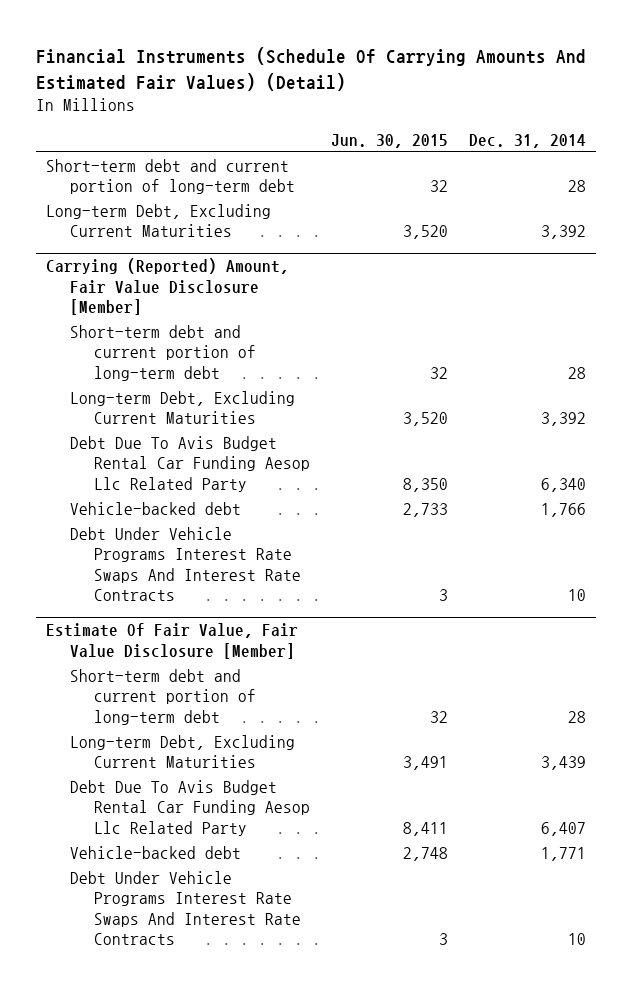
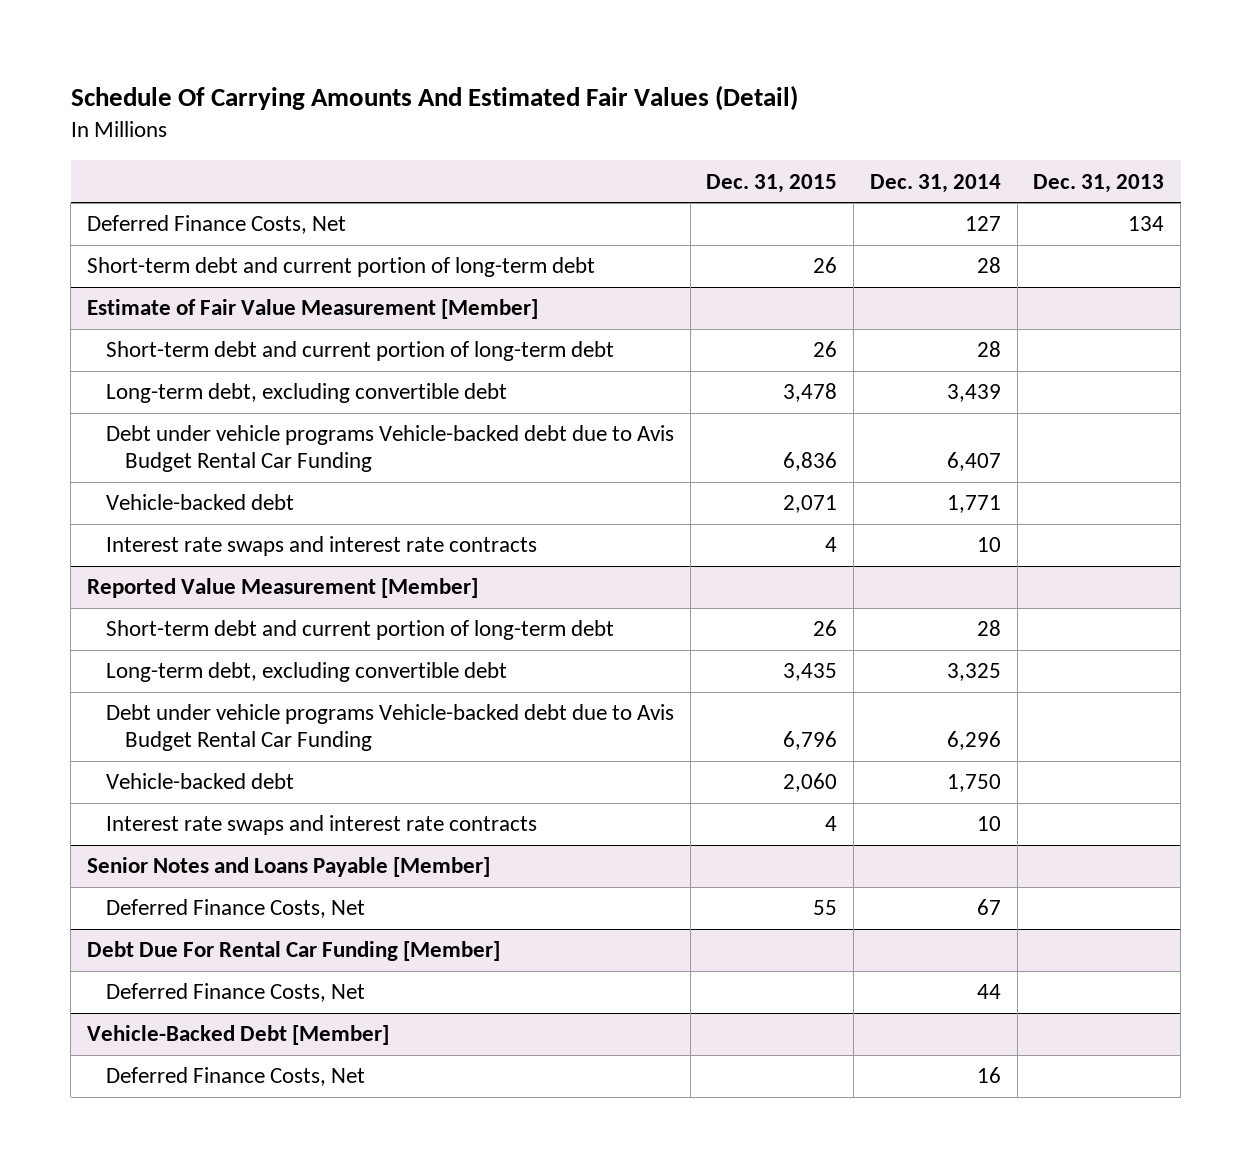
- Financial Instruments (Schedule Of Carrying Amounts And Estimated Fair Values) (Detail)
+ Schedule Of Carrying Amounts And Estimated Fair Values (Detail)
- | Jun. 30, 2015 | Dec. 31, 2014
+ | Dec. 31, 2015 | Dec. 31, 2014 | Dec. 31, 2013
- Short-term debt and current portion of long-term debt | 32 | 28
- Long-term Debt, Excluding Current Maturities | 3,520 | 3,392
- Carrying (Reported) Amount, Fair Value Disclosure [Member]
+ Deferred Finance Costs, Net | | 127 | 134
- Long-term Debt, Excluding Current Maturities | 3,520 | 3,392
- Debt Due To Avis Budget Rental Car Funding Aesop Llc Related Party | 8,350 | 6,340
- Vehicle-backed debt | 2,733 | 1,766
- Debt Under Vehicle Programs Interest Rate Swaps And Interest Rate Contracts | 3 | 10
- Estimate Of Fair Value, Fair Value Disclosure [Member]
+ Estimate of Fair Value Measurement [Member]
- Long-term Debt, Excluding Current Maturities | 3,491 | 3,439
- Debt Due To Avis Budget Rental Car Funding Aesop Llc Related Party | 8,411 | 6,407
+ Long-term debt, excluding convertible debt | 3,478 | 3,439 |
+ Debt under vehicle programs Vehicle-backed debt due to Avis Budget Rental Car Funding | 6,836 | 6,407 |
- Debt Under Vehicle Programs Interest Rate Swaps And Interest Rate Contracts | 3 | 10
+ Interest rate swaps and interest rate contracts | 4 | 10 |
+ Reported Value Measurement [Member]
+ Short-term debt and current portion of long-term debt | 26 | 28 |
+ Long-term debt, excluding convertible debt | 3,435 | 3,325 |
+ Debt under vehicle programs Vehicle-backed debt due to Avis Budget Rental Car Funding | 6,796 | 6,296 |
+ Vehicle-backed debt | 2,060 | 1,750 |
+ Interest rate swaps and interest rate contracts | 4 | 10 |
+ Senior Notes and Loans Payable [Member]
+ Deferred Finance Costs, Net | 55 | 67 |
+ Debt Due For Rental Car Funding [Member]
+ Deferred Finance Costs, Net | | 44 |
+ Vehicle-Backed Debt [Member]
+ Deferred Finance Costs, Net | | 16 |

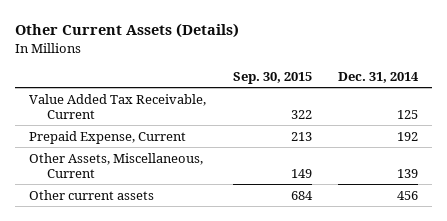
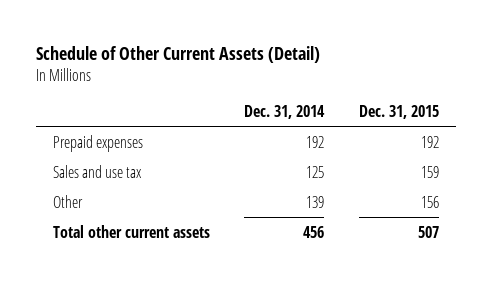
- Other Current Assets (Details)
+ Schedule of Other Current Assets (Detail)
- | Sep. 30, 2015 | Dec. 31, 2014
+ | Dec. 31, 2014 | Dec. 31, 2015
- Value Added Tax Receivable, Current | 322 | 125
- Prepaid Expense, Current | 213 | 192
- Other Assets, Miscellaneous, Current | 149 | 139
- Other current assets | 684 | 456
+ Prepaid expenses | 192 | 192
+ Sales and use tax | 125 | 159
+ Other | 139 | 156
+ Total other current assets | 456 | 507

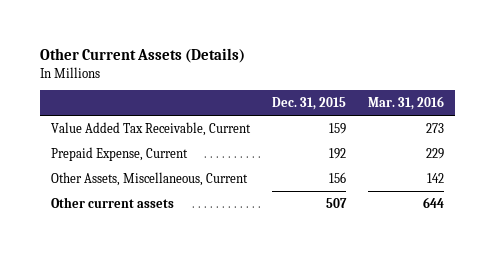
- Schedule of Other Current Assets (Detail)
+ Other Current Assets (Details)
- | Dec. 31, 2014 | Dec. 31, 2015
+ | Dec. 31, 2015 | Mar. 31, 2016
- Prepaid expenses | 192 | 192
- Sales and use tax | 125 | 159
- Other | 139 | 156
- Total other current assets | 456 | 507
+ Value Added Tax Receivable, Current | 159 | 273
+ Prepaid Expense, Current | 192 | 229
+ Other Assets, Miscellaneous, Current | 156 | 142
+ Other current assets | 507 | 644

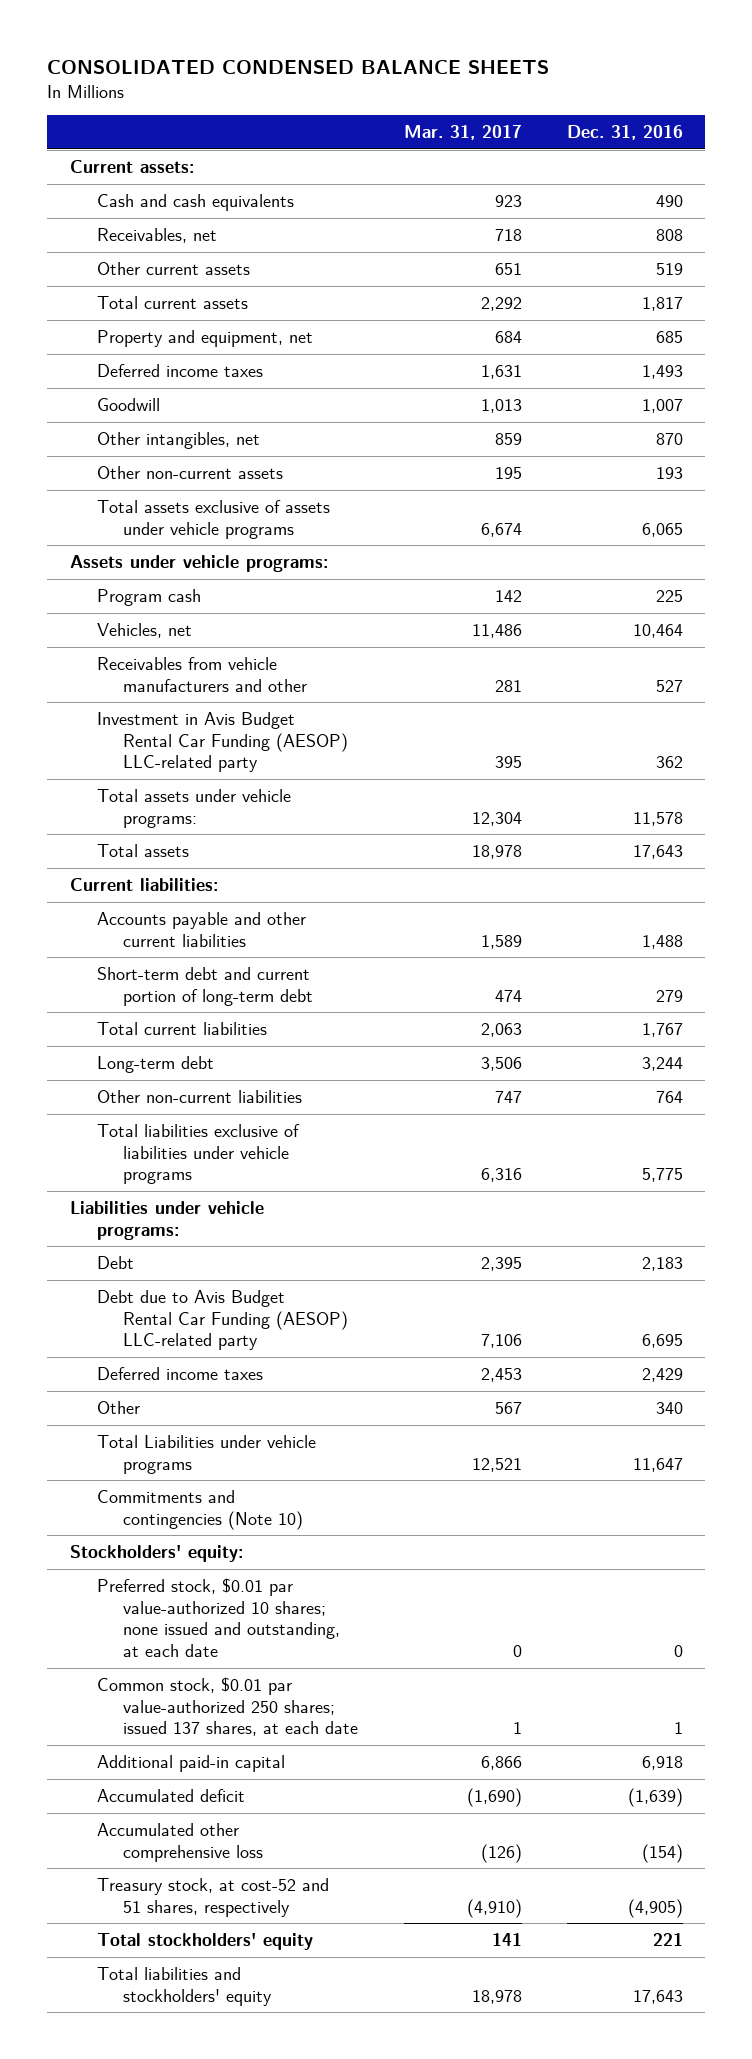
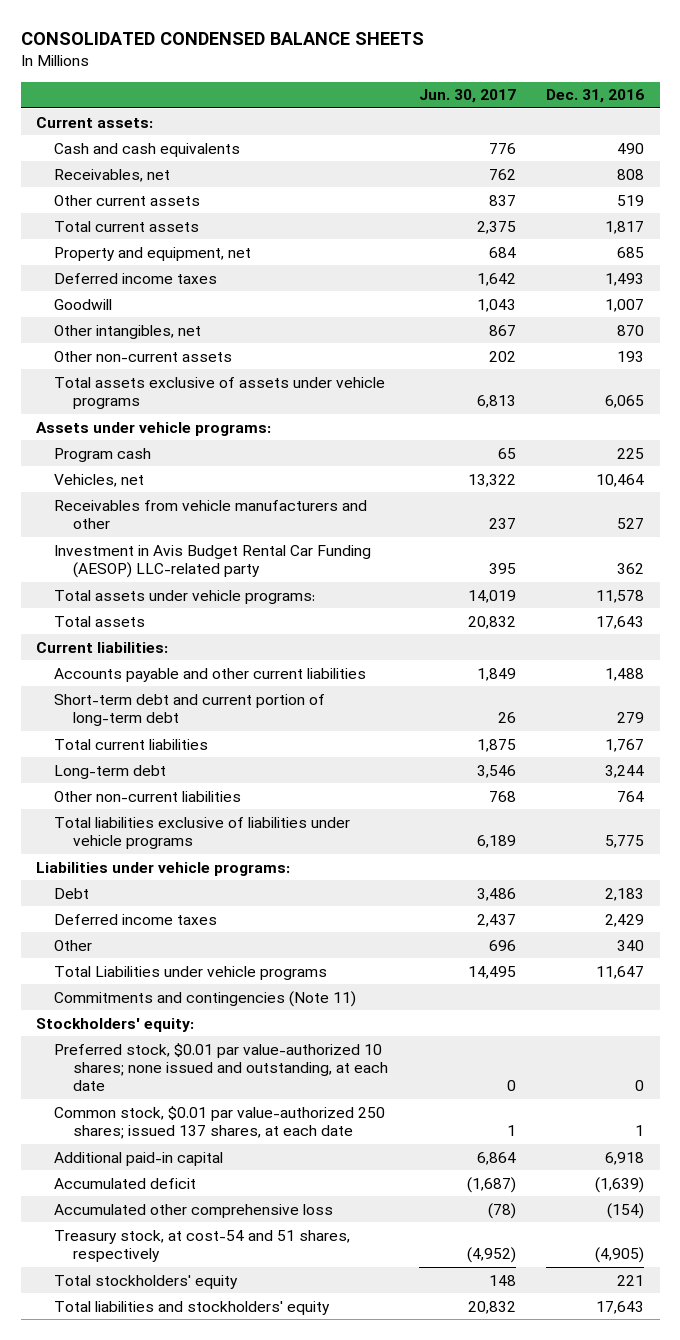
- | Mar. 31, 2017 | Dec. 31, 2016
+ | Jun. 30, 2017 | Dec. 31, 2016
- Debt due to Avis Budget Rental Car Funding (AESOP) LLC-related party | 7,106 | 6,695
- Commitments and contingencies (Note 10)
+ Commitments and contingencies (Note 11)
- Treasury stock, at cost-52 and 51 shares, respectively | (4,910) | (4,905)
+ Treasury stock, at cost-54 and 51 shares, respectively | (4,952) | (4,905)

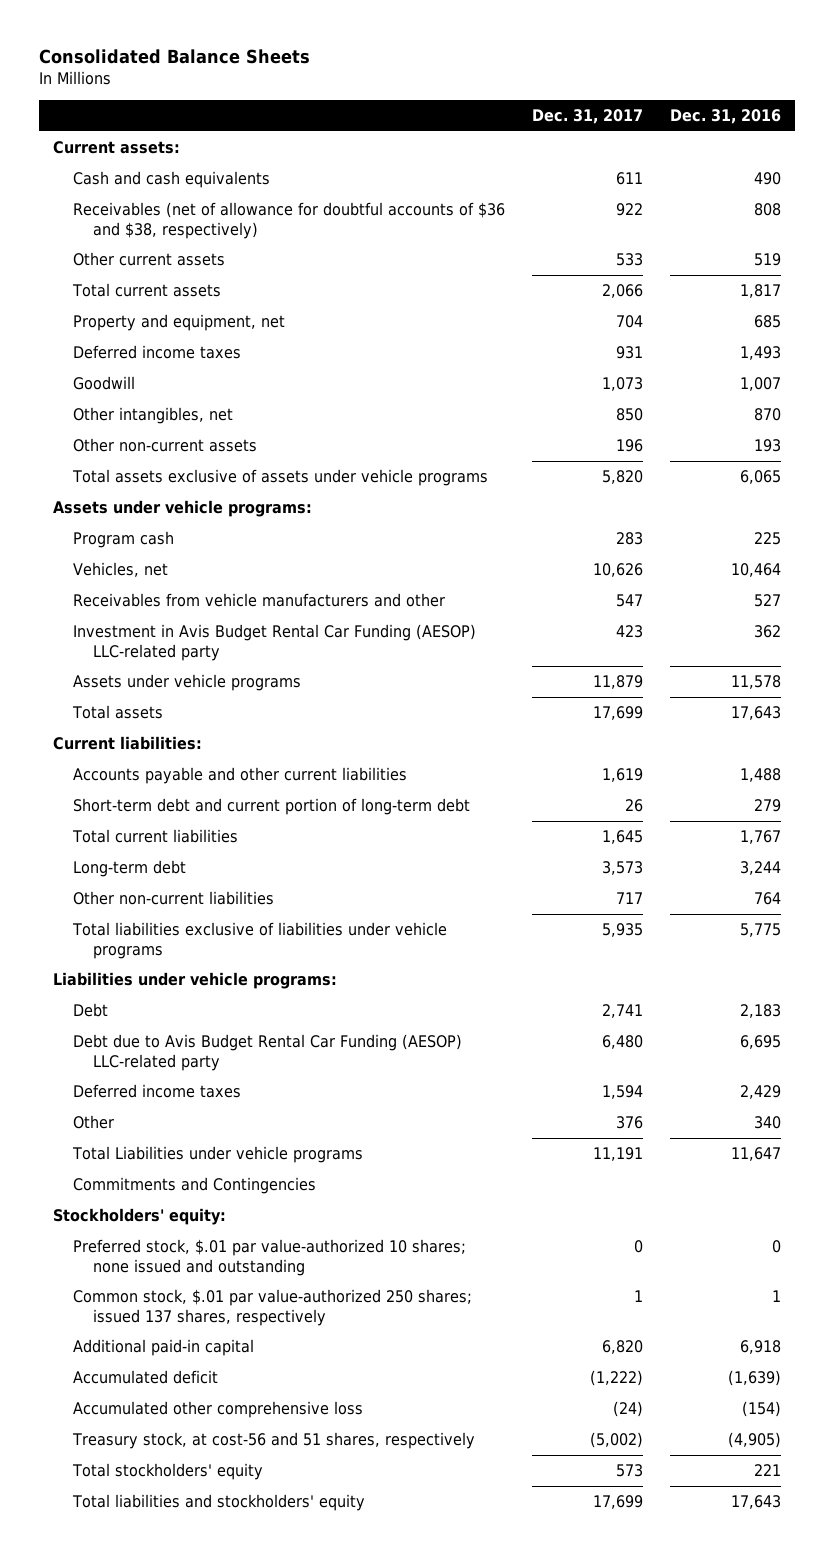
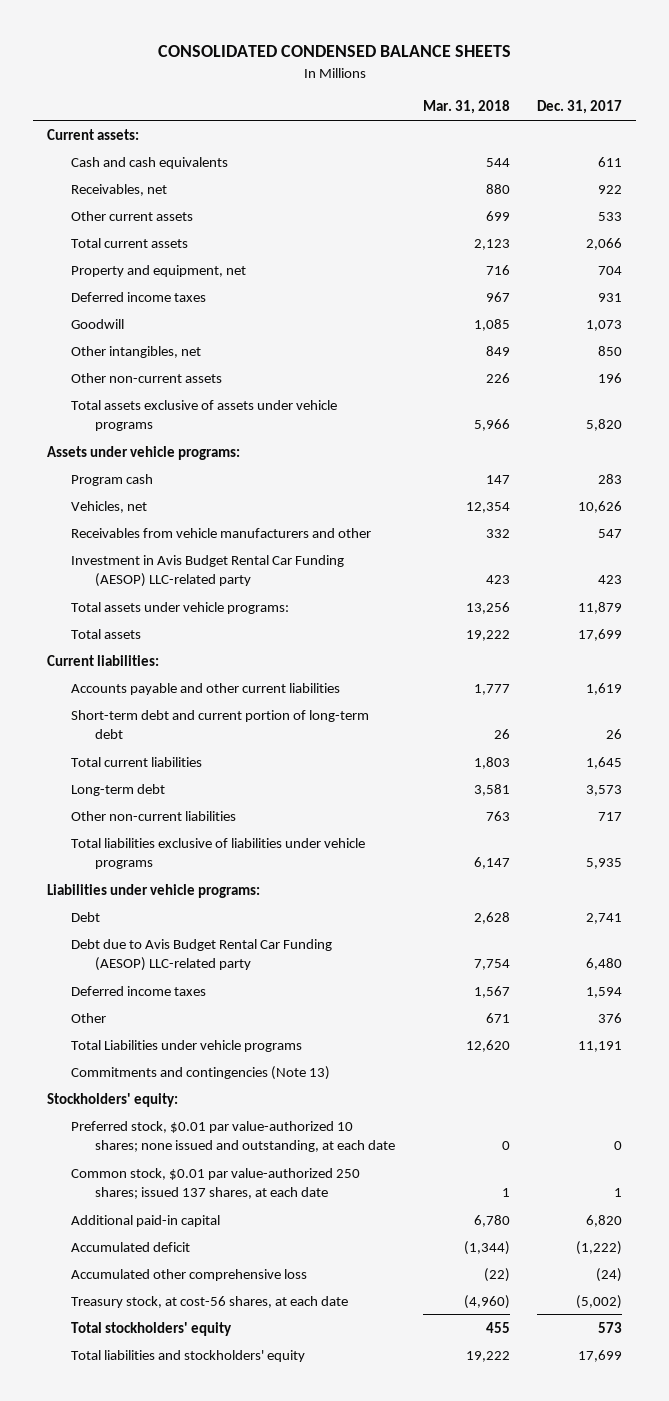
- Consolidated Balance Sheets
+ CONSOLIDATED CONDENSED BALANCE SHEETS
- | Dec. 31, 2017 | Dec. 31, 2016
+ | Mar. 31, 2018 | Dec. 31, 2017
- Receivables (net of allowance for doubtful accounts of $36 and $38, respectively) | 922 | 808
+ Receivables, net | 880 | 922
- Assets under vehicle programs | 11,879 | 11,578
+ Total assets under vehicle programs: | 13,256 | 11,879
- Commitments and Contingencies
+ Commitments and contingencies (Note 13)
- Preferred stock, $.01 par value-authorized 10 shares; none issued and outstanding | 0 | 0
- Common stock, $.01 par value-authorized 250 shares; issued 137 shares, respectively | 1 | 1
+ Preferred stock, $0.01 par value-authorized 10 shares; none issued and outstanding, at each date | 0 | 0
+ Common stock, $0.01 par value-authorized 250 shares; issued 137 shares, at each date | 1 | 1
- Treasury stock, at cost-56 and 51 shares, respectively | (5,002) | (4,905)
+ Treasury stock, at cost-56 shares, at each date | (4,960) | (5,002)

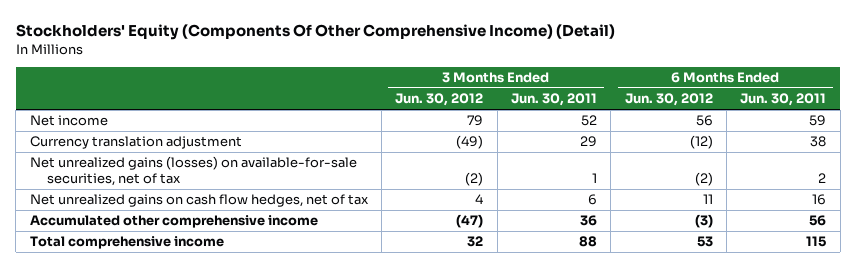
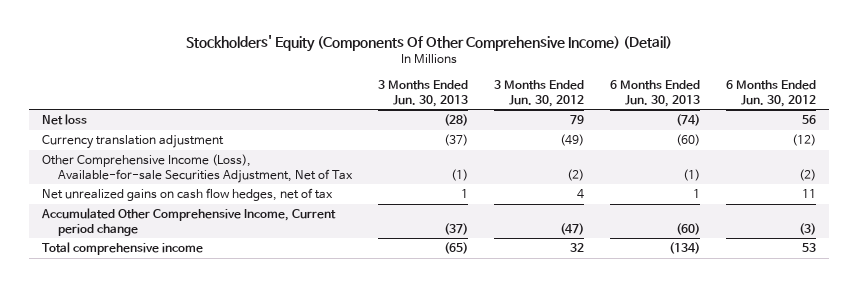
- | 3 Months Ended Jun. 30, 2012 | 3 Months Ended Jun. 30, 2011 | 6 Months Ended Jun. 30, 2012 | 6 Months Ended Jun. 30, 2011
+ | 3 Months Ended Jun. 30, 2013 | 3 Months Ended Jun. 30, 2012 | 6 Months Ended Jun. 30, 2013 | 6 Months Ended Jun. 30, 2012
- Net income | 79 | 52 | 56 | 59
+ Net loss | (28) | 79 | (74) | 56
- Net unrealized gains (losses) on available-for-sale securities, net of tax | (2) | 1 | (2) | 2
+ Other Comprehensive Income (Loss), Available-for-sale Securities Adjustment, Net of Tax | (1) | (2) | (1) | (2)
- Accumulated other comprehensive income | (47) | 36 | (3) | 56
+ Accumulated Other Comprehensive Income, Current period change | (37) | (47) | (60) | (3)

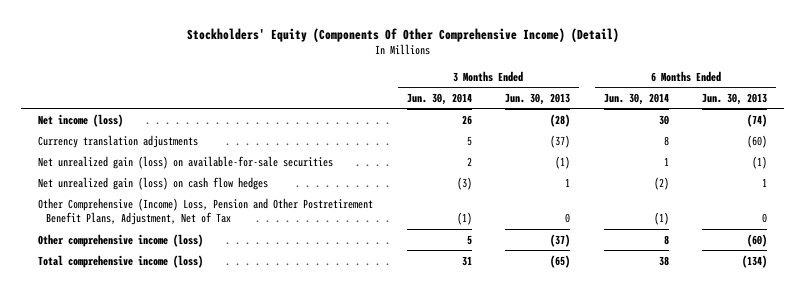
- | 3 Months Ended Jun. 30, 2013 | 3 Months Ended Jun. 30, 2012 | 6 Months Ended Jun. 30, 2013 | 6 Months Ended Jun. 30, 2012
+ | 3 Months Ended Jun. 30, 2014 | 3 Months Ended Jun. 30, 2013 | 6 Months Ended Jun. 30, 2014 | 6 Months Ended Jun. 30, 2013
- Net loss | (28) | 79 | (74) | 56
- Currency translation adjustment | (37) | (49) | (60) | (12)
- Other Comprehensive Income (Loss), Available-for-sale Securities Adjustment, Net of Tax | (1) | (2) | (1) | (2)
- Net unrealized gains on cash flow hedges, net of tax | 1 | 4 | 1 | 11
- Accumulated Other Comprehensive Income, Current period change | (37) | (47) | (60) | (3)
- Total comprehensive income | (65) | 32 | (134) | 53
+ Net income (loss) | 26 | (28) | 30 | (74)
+ Currency translation adjustments | 5 | (37) | 8 | (60)
+ Net unrealized gain (loss) on available-for-sale securities | 2 | (1) | 1 | (1)
+ Net unrealized gain (loss) on cash flow hedges | (3) | 1 | (2) | 1
+ Other Comprehensive (Income) Loss, Pension and Other Postretirement Benefit Plans, Adjustment, Net of Tax | (1) | 0 | (1) | 0
+ Other comprehensive income (loss) | 5 | (37) | 8 | (60)
+ Total comprehensive income (loss) | 31 | (65) | 38 | (134)

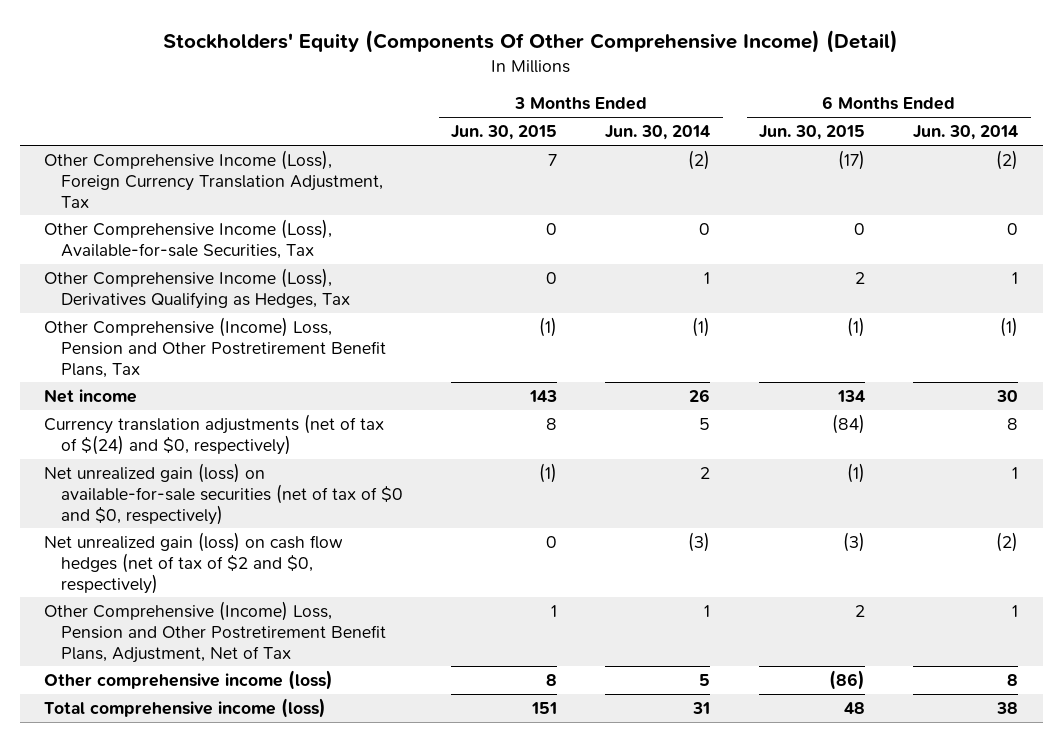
- | 3 Months Ended Jun. 30, 2014 | 3 Months Ended Jun. 30, 2013 | 6 Months Ended Jun. 30, 2014 | 6 Months Ended Jun. 30, 2013
+ | 3 Months Ended Jun. 30, 2015 | 3 Months Ended Jun. 30, 2014 | 6 Months Ended Jun. 30, 2015 | 6 Months Ended Jun. 30, 2014
- Net income (loss) | 26 | (28) | 30 | (74)
- Currency translation adjustments | 5 | (37) | 8 | (60)
- Net unrealized gain (loss) on available-for-sale securities | 2 | (1) | 1 | (1)
- Net unrealized gain (loss) on cash flow hedges | (3) | 1 | (2) | 1
- Other Comprehensive (Income) Loss, Pension and Other Postretirement Benefit Plans, Adjustment, Net of Tax | (1) | 0 | (1) | 0
+ Other Comprehensive Income (Loss), Foreign Currency Translation Adjustment, Tax | 7 | (2) | (17) | (2)
+ Other Comprehensive Income (Loss), Available-for-sale Securities, Tax | 0 | 0 | 0 | 0
+ Other Comprehensive Income (Loss), Derivatives Qualifying as Hedges, Tax | 0 | 1 | 2 | 1
+ Other Comprehensive (Income) Loss, Pension and Other Postretirement Benefit Plans, Tax | (1) | (1) | (1) | (1)
+ Net income | 143 | 26 | 134 | 30
+ Currency translation adjustments (net of tax of $(24) and $0, respectively) | 8 | 5 | (84) | 8
+ Net unrealized gain (loss) on available-for-sale securities (net of tax of $0 and $0, respectively) | (1) | 2 | (1) | 1
+ Net unrealized gain (loss) on cash flow hedges (net of tax of $2 and $0, respectively) | 0 | (3) | (3) | (2)
+ Other Comprehensive (Income) Loss, Pension and Other Postretirement Benefit Plans, Adjustment, Net of Tax | 1 | 1 | 2 | 1

